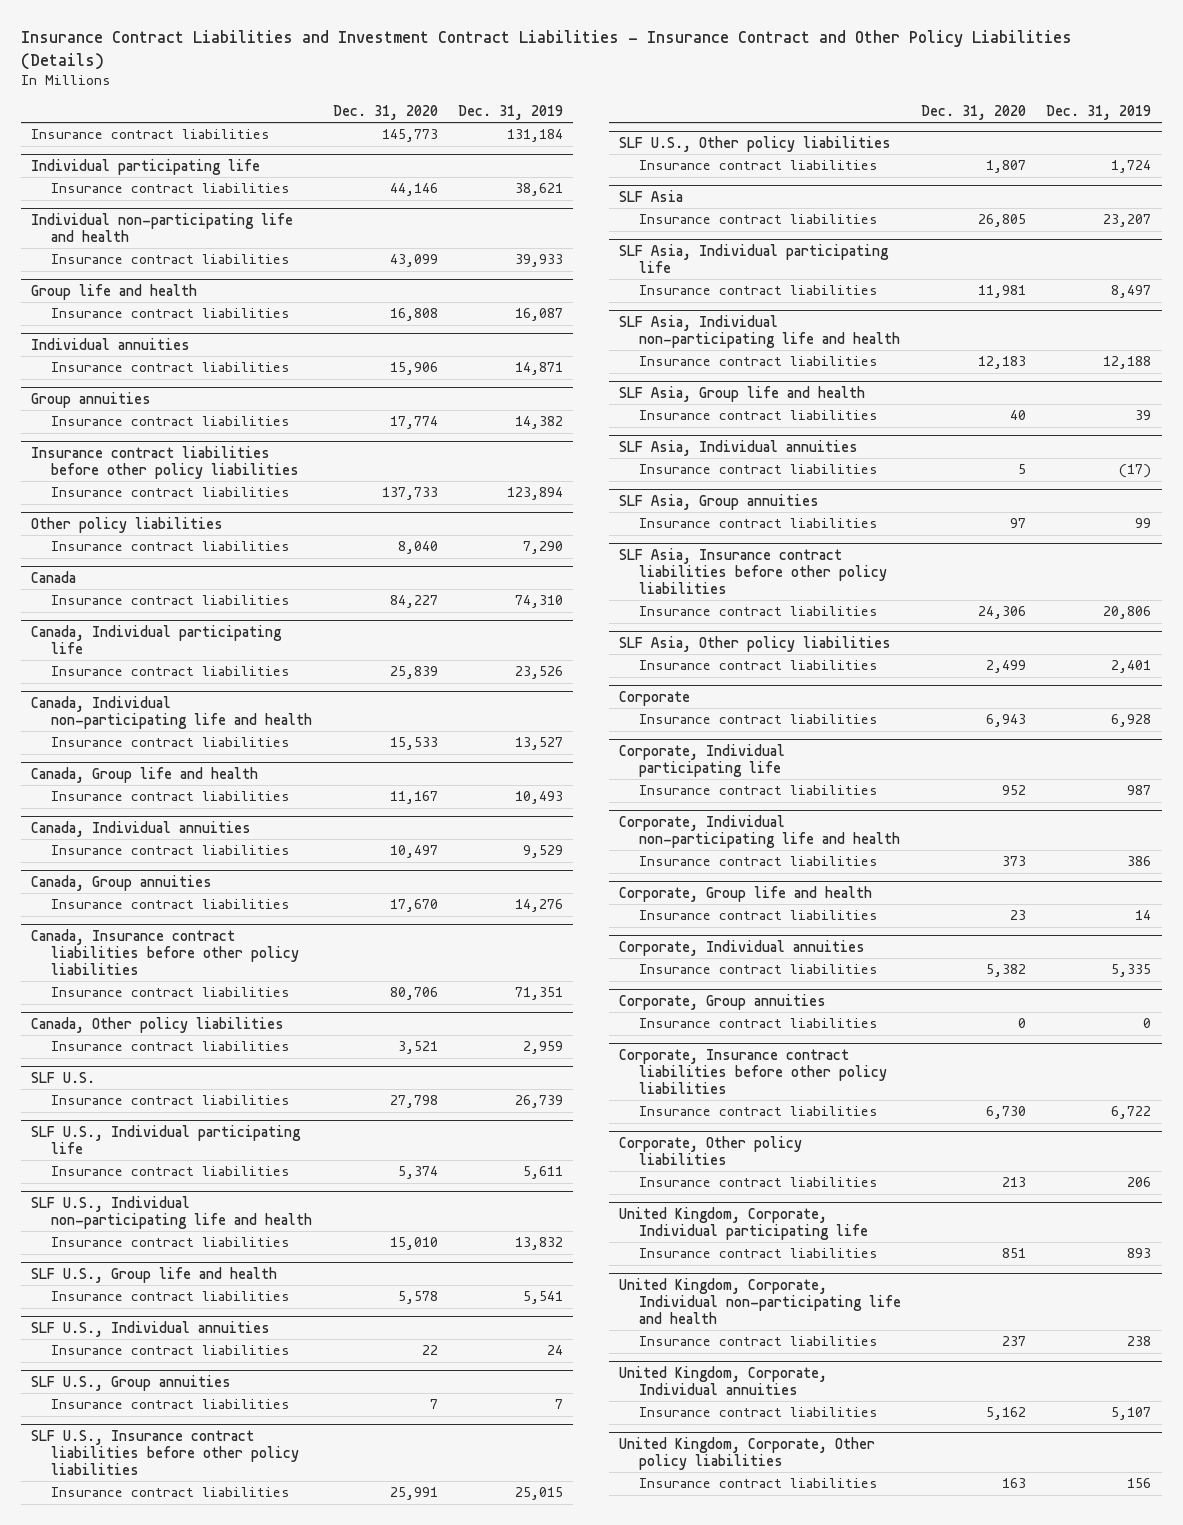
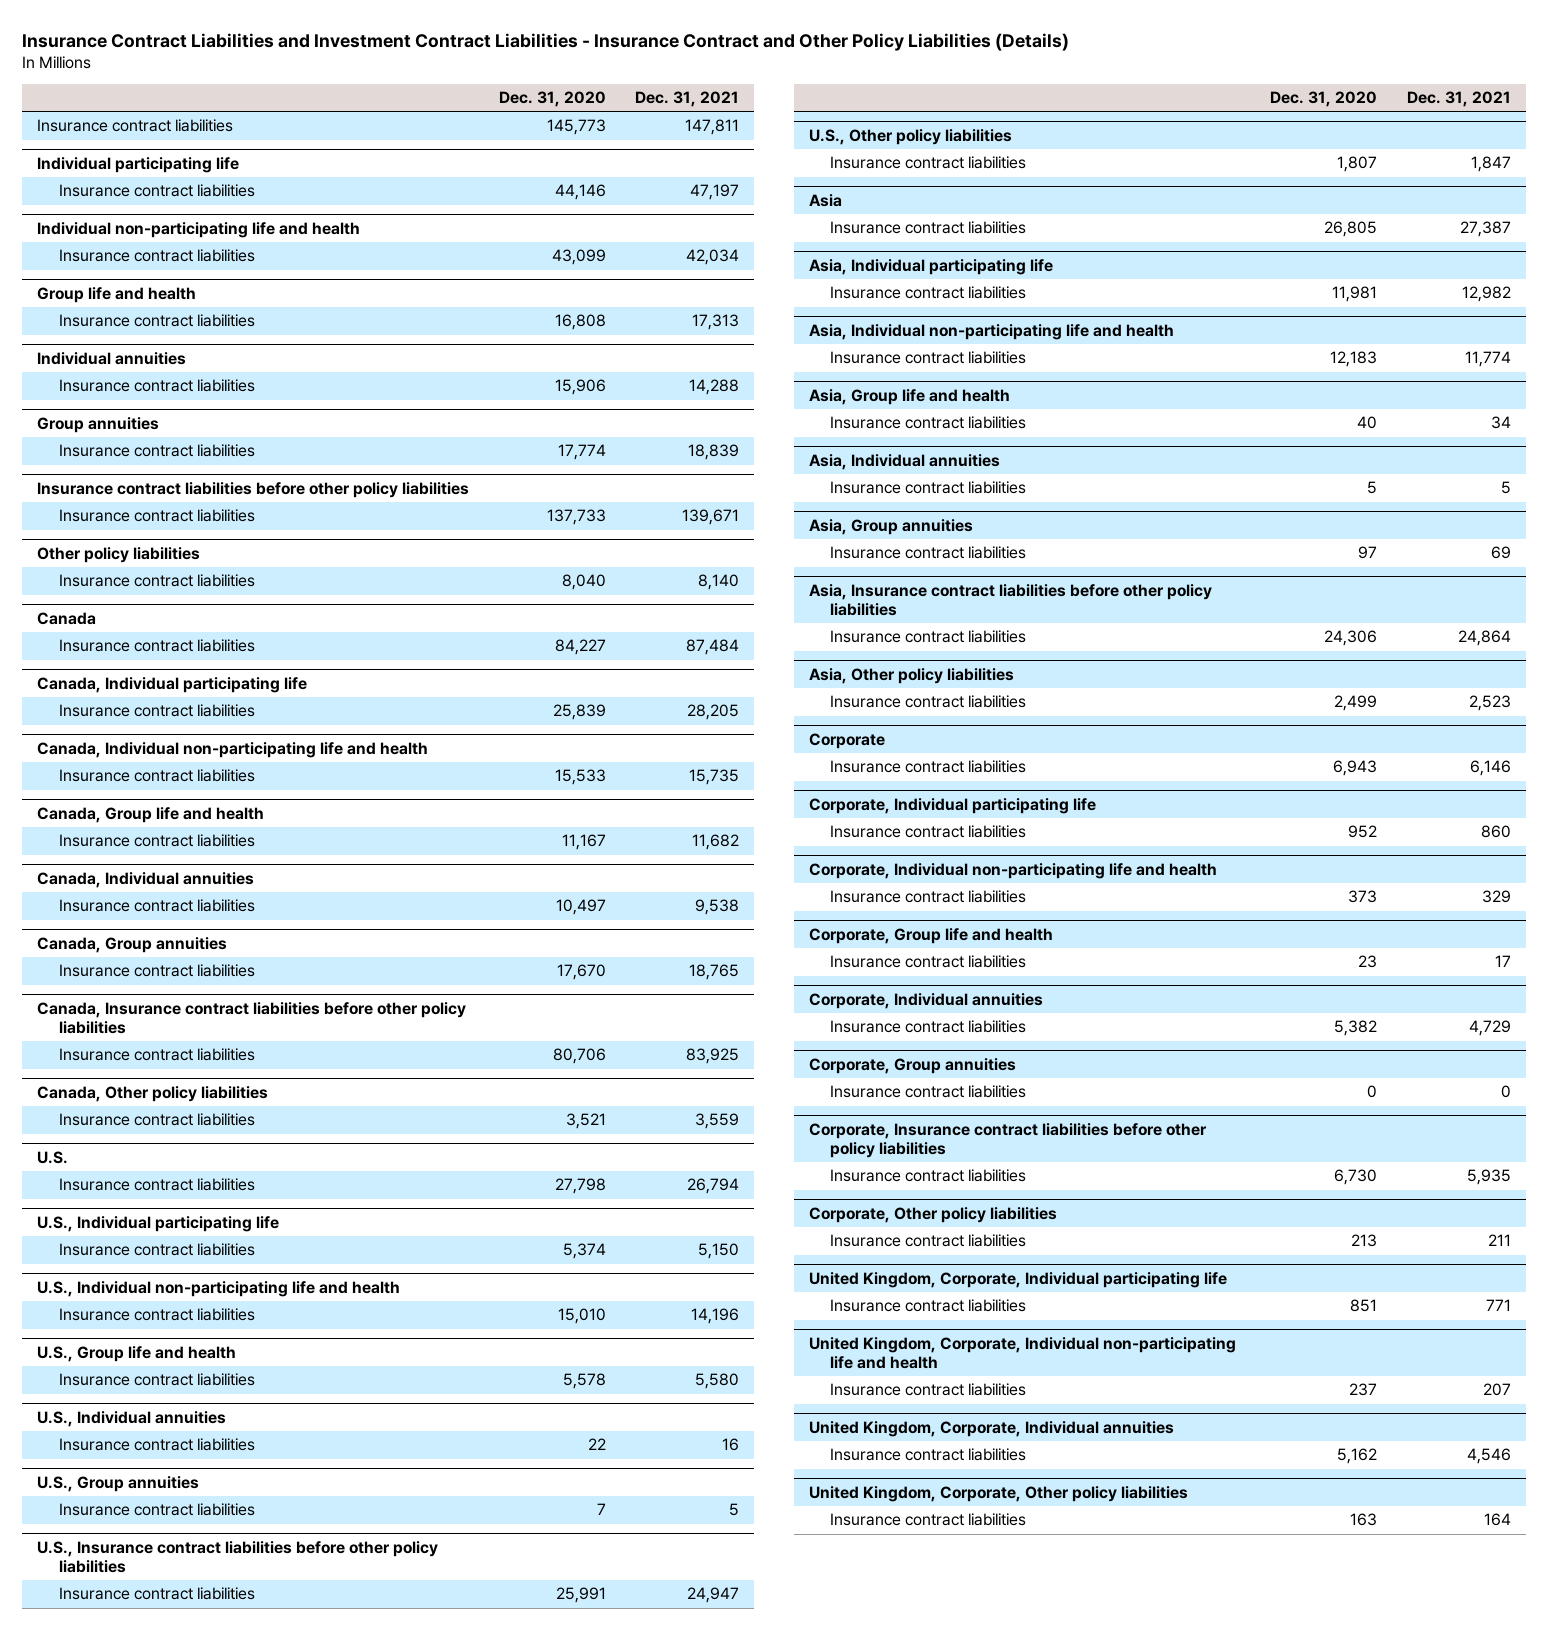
- | Dec. 31, 2020 | Dec. 31, 2019
+ | Dec. 31, 2020 | Dec. 31, 2021
- SLF U.S.
+ U.S.
- SLF U.S., Individual participating life
+ U.S., Individual participating life
- SLF U.S., Individual non-participating life and health
+ U.S., Individual non-participating life and health
- SLF U.S., Group life and health
+ U.S., Group life and health
- SLF U.S., Individual annuities
+ U.S., Individual annuities
- SLF U.S., Group annuities
+ U.S., Group annuities
- SLF U.S., Insurance contract liabilities before other policy liabilities
+ U.S., Insurance contract liabilities before other policy liabilities
- SLF U.S., Other policy liabilities
+ U.S., Other policy liabilities
- SLF Asia
+ Asia
- SLF Asia, Individual participating life
+ Asia, Individual participating life
- SLF Asia, Individual non-participating life and health
+ Asia, Individual non-participating life and health
- SLF Asia, Group life and health
+ Asia, Group life and health
- SLF Asia, Individual annuities
+ Asia, Individual annuities
- SLF Asia, Group annuities
+ Asia, Group annuities
- SLF Asia, Insurance contract liabilities before other policy liabilities
+ Asia, Insurance contract liabilities before other policy liabilities
- SLF Asia, Other policy liabilities
+ Asia, Other policy liabilities

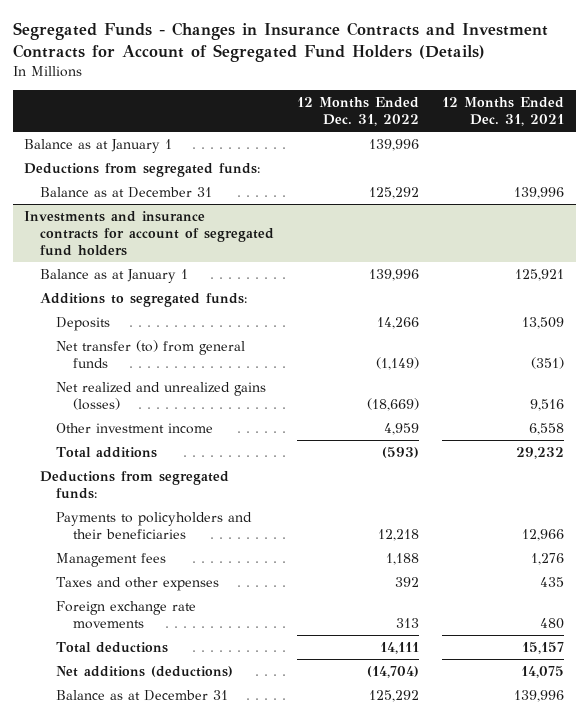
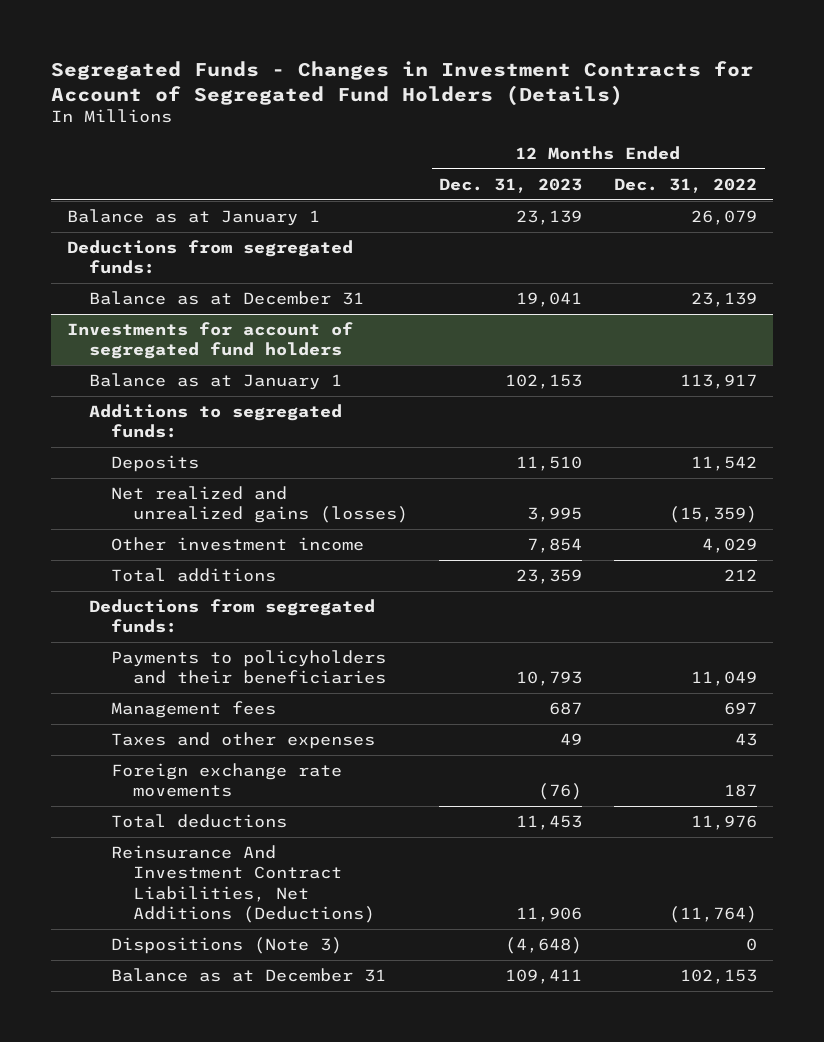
- Segregated Funds - Changes in Insurance Contracts and Investment Contracts for Account of Segregated Fund Holders (Details)
+ Segregated Funds - Changes in Investment Contracts for Account of Segregated Fund Holders (Details)
- | 12 Months Ended Dec. 31, 2022 | 12 Months Ended Dec. 31, 2021
+ | 12 Months Ended Dec. 31, 2023 | 12 Months Ended Dec. 31, 2022
- Balance as at January 1 | 139,996 |
+ Balance as at January 1 | 23,139 | 26,079
- Balance as at December 31 | 125,292 | 139,996
- Investments and insurance contracts for account of segregated fund holders
- Balance as at January 1 | 139,996 | 125,921
+ Balance as at December 31 | 19,041 | 23,139
+ Investments for account of segregated fund holders
+ Balance as at January 1 | 102,153 | 113,917
- Deposits | 14,266 | 13,509
- Net transfer (to) from general funds | (1,149) | (351)
- Net realized and unrealized gains (losses) | (18,669) | 9,516
- Other investment income | 4,959 | 6,558
- Total additions | (593) | 29,232
+ Deposits | 11,510 | 11,542
+ Net realized and unrealized gains (losses) | 3,995 | (15,359)
+ Other investment income | 7,854 | 4,029
+ Total additions | 23,359 | 212
- Payments to policyholders and their beneficiaries | 12,218 | 12,966
- Management fees | 1,188 | 1,276
- Taxes and other expenses | 392 | 435
- Foreign exchange rate movements | 313 | 480
- Total deductions | 14,111 | 15,157
- Net additions (deductions) | (14,704) | 14,075
- Balance as at December 31 | 125,292 | 139,996
+ Payments to policyholders and their beneficiaries | 10,793 | 11,049
+ Management fees | 687 | 697
+ Taxes and other expenses | 49 | 43
+ Foreign exchange rate movements | (76) | 187
+ Total deductions | 11,453 | 11,976
+ Reinsurance And Investment Contract Liabilities, Net Additions (Deductions) | 11,906 | (11,764)
+ Dispositions (Note 3) | (4,648) | 0
+ Balance as at December 31 | 109,411 | 102,153

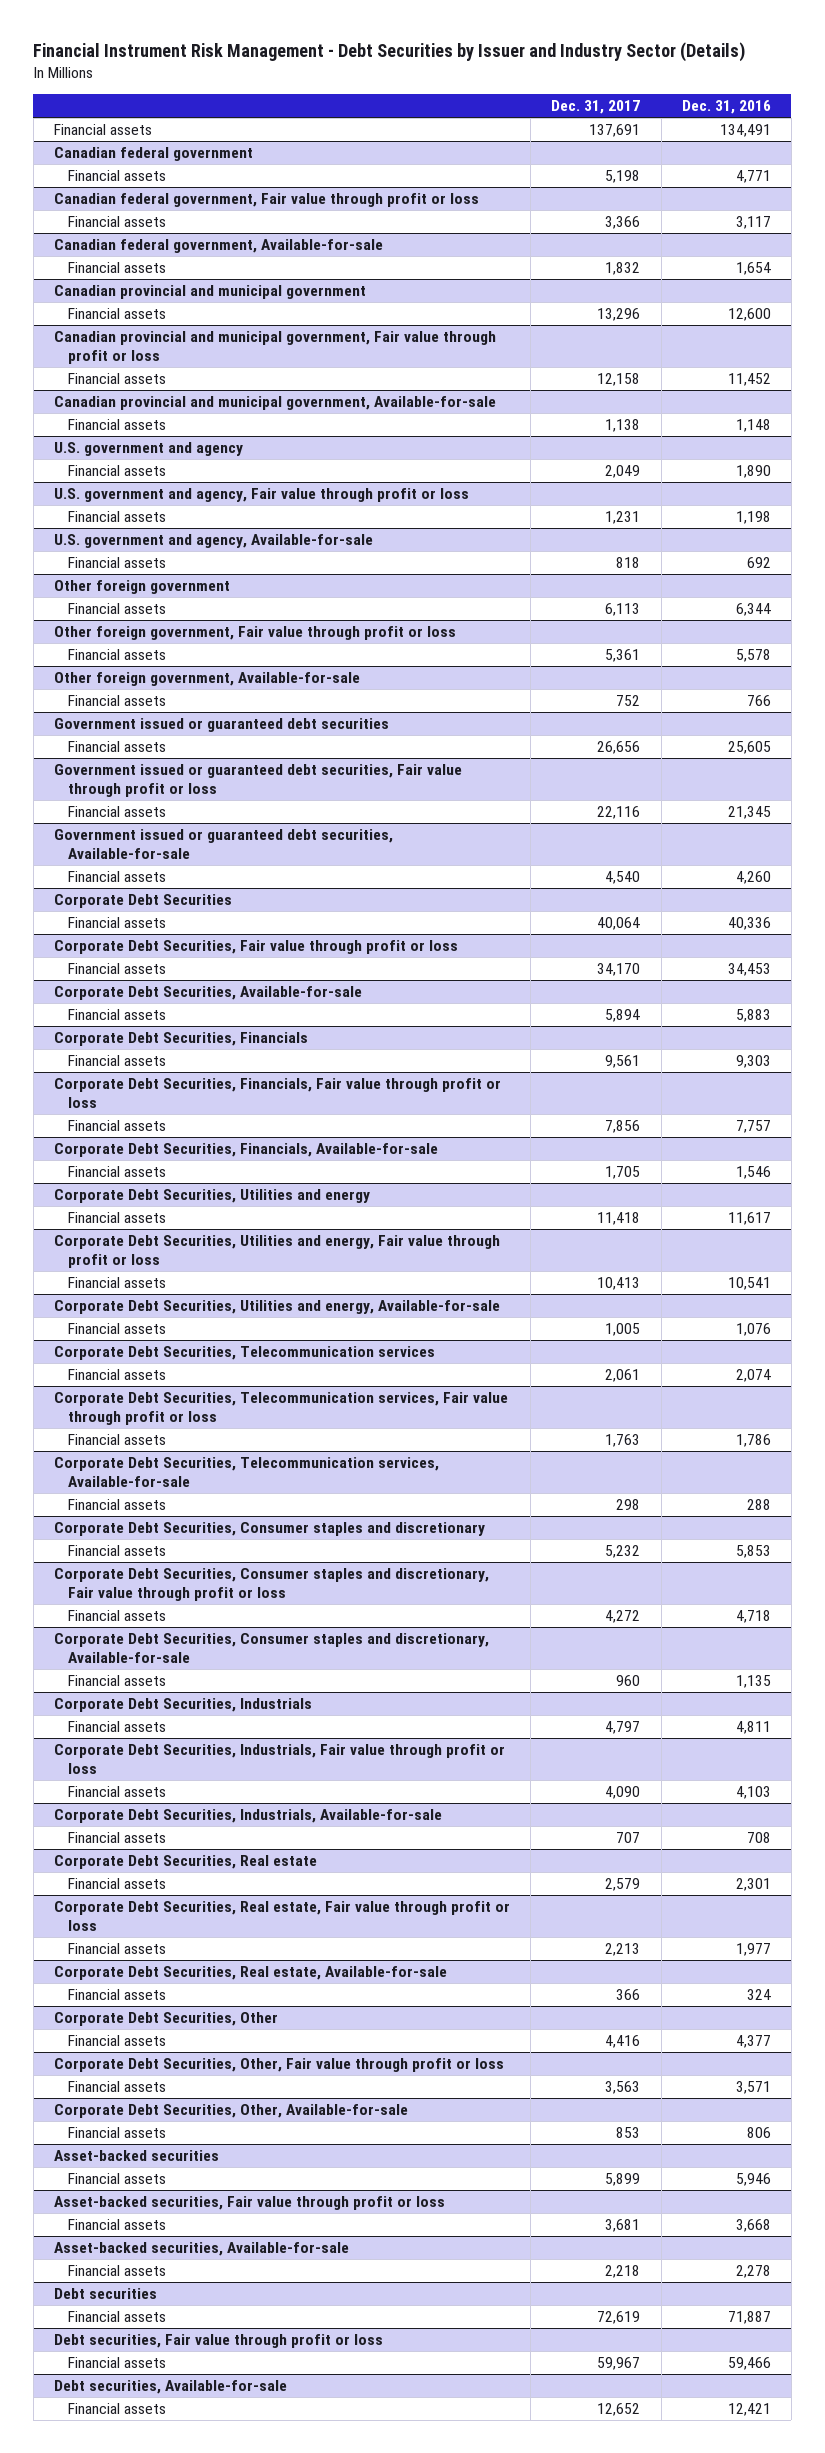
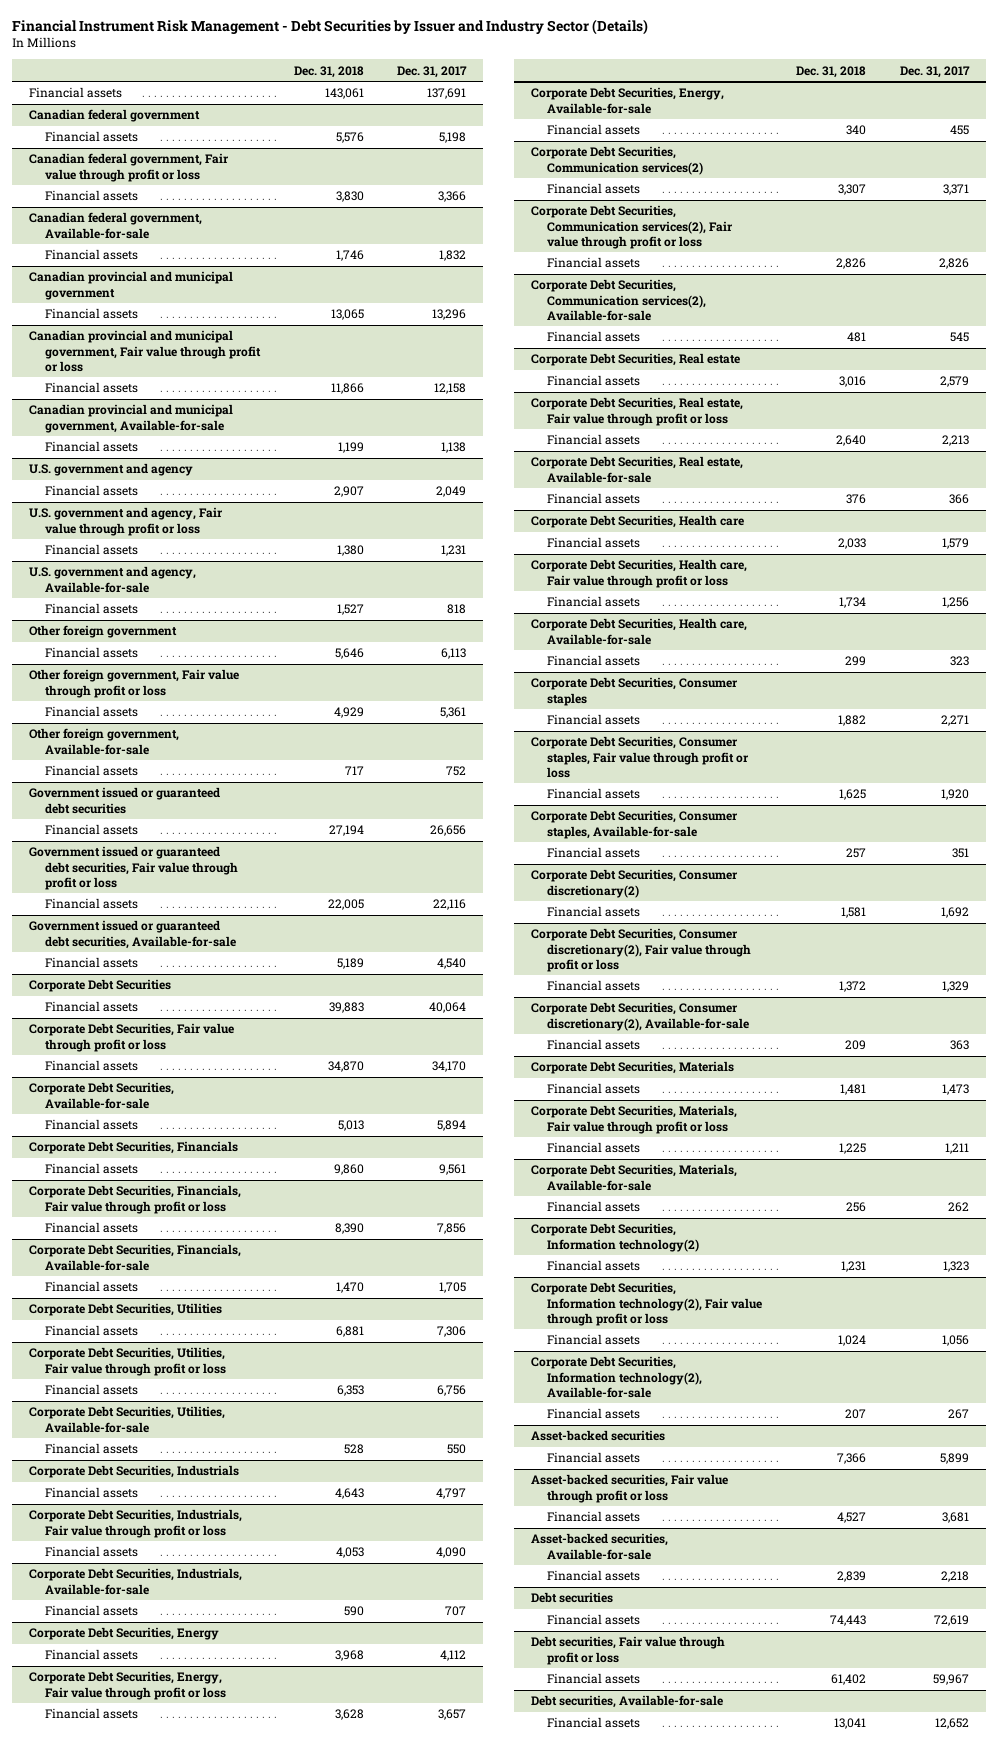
- | Dec. 31, 2017 | Dec. 31, 2016
+ | Dec. 31, 2018 | Dec. 31, 2017
- Corporate Debt Securities, Utilities and energy
- Financial assets | 11,418 | 11,617
- Corporate Debt Securities, Utilities and energy, Fair value through profit or loss
- Financial assets | 10,413 | 10,541
- Corporate Debt Securities, Utilities and energy, Available-for-sale
- Financial assets | 1,005 | 1,076
- Corporate Debt Securities, Telecommunication services
- Financial assets | 2,061 | 2,074
- Corporate Debt Securities, Telecommunication services, Fair value through profit or loss
- Financial assets | 1,763 | 1,786
- Corporate Debt Securities, Telecommunication services, Available-for-sale
- Financial assets | 298 | 288
- Corporate Debt Securities, Consumer staples and discretionary
- Financial assets | 5,232 | 5,853
- Corporate Debt Securities, Consumer staples and discretionary, Fair value through profit or loss
- Financial assets | 4,272 | 4,718
- Corporate Debt Securities, Consumer staples and discretionary, Available-for-sale
- Financial assets | 960 | 1,135
+ Corporate Debt Securities, Utilities
+ Financial assets | 6,881 | 7,306
+ Corporate Debt Securities, Utilities, Fair value through profit or loss
+ Financial assets | 6,353 | 6,756
+ Corporate Debt Securities, Utilities, Available-for-sale
+ Financial assets | 528 | 550
+ Corporate Debt Securities, Energy
+ Financial assets | 3,968 | 4,112
+ Corporate Debt Securities, Energy, Fair value through profit or loss
+ Financial assets | 3,628 | 3,657
+ Corporate Debt Securities, Energy, Available-for-sale
+ Financial assets | 340 | 455
+ Corporate Debt Securities, Communication services(2)
+ Financial assets | 3,307 | 3,371
+ Corporate Debt Securities, Communication services(2), Fair value through profit or loss
+ Financial assets | 2,826 | 2,826
+ Corporate Debt Securities, Communication services(2), Available-for-sale
+ Financial assets | 481 | 545
- Corporate Debt Securities, Other
- Financial assets | 4,416 | 4,377
- Corporate Debt Securities, Other, Fair value through profit or loss
- Financial assets | 3,563 | 3,571
- Corporate Debt Securities, Other, Available-for-sale
- Financial assets | 853 | 806
+ Corporate Debt Securities, Health care
+ Financial assets | 2,033 | 1,579
+ Corporate Debt Securities, Health care, Fair value through profit or loss
+ Financial assets | 1,734 | 1,256
+ Corporate Debt Securities, Health care, Available-for-sale
+ Financial assets | 299 | 323
+ Corporate Debt Securities, Consumer staples
+ Financial assets | 1,882 | 2,271
+ Corporate Debt Securities, Consumer staples, Fair value through profit or loss
+ Financial assets | 1,625 | 1,920
+ Corporate Debt Securities, Consumer staples, Available-for-sale
+ Financial assets | 257 | 351
+ Corporate Debt Securities, Consumer discretionary(2)
+ Financial assets | 1,581 | 1,692
+ Corporate Debt Securities, Consumer discretionary(2), Fair value through profit or loss
+ Financial assets | 1,372 | 1,329
+ Corporate Debt Securities, Consumer discretionary(2), Available-for-sale
+ Financial assets | 209 | 363
+ Corporate Debt Securities, Materials
+ Financial assets | 1,481 | 1,473
+ Corporate Debt Securities, Materials, Fair value through profit or loss
+ Financial assets | 1,225 | 1,211
+ Corporate Debt Securities, Materials, Available-for-sale
+ Financial assets | 256 | 262
+ Corporate Debt Securities, Information technology(2)
+ Financial assets | 1,231 | 1,323
+ Corporate Debt Securities, Information technology(2), Fair value through profit or loss
+ Financial assets | 1,024 | 1,056
+ Corporate Debt Securities, Information technology(2), Available-for-sale
+ Financial assets | 207 | 267

